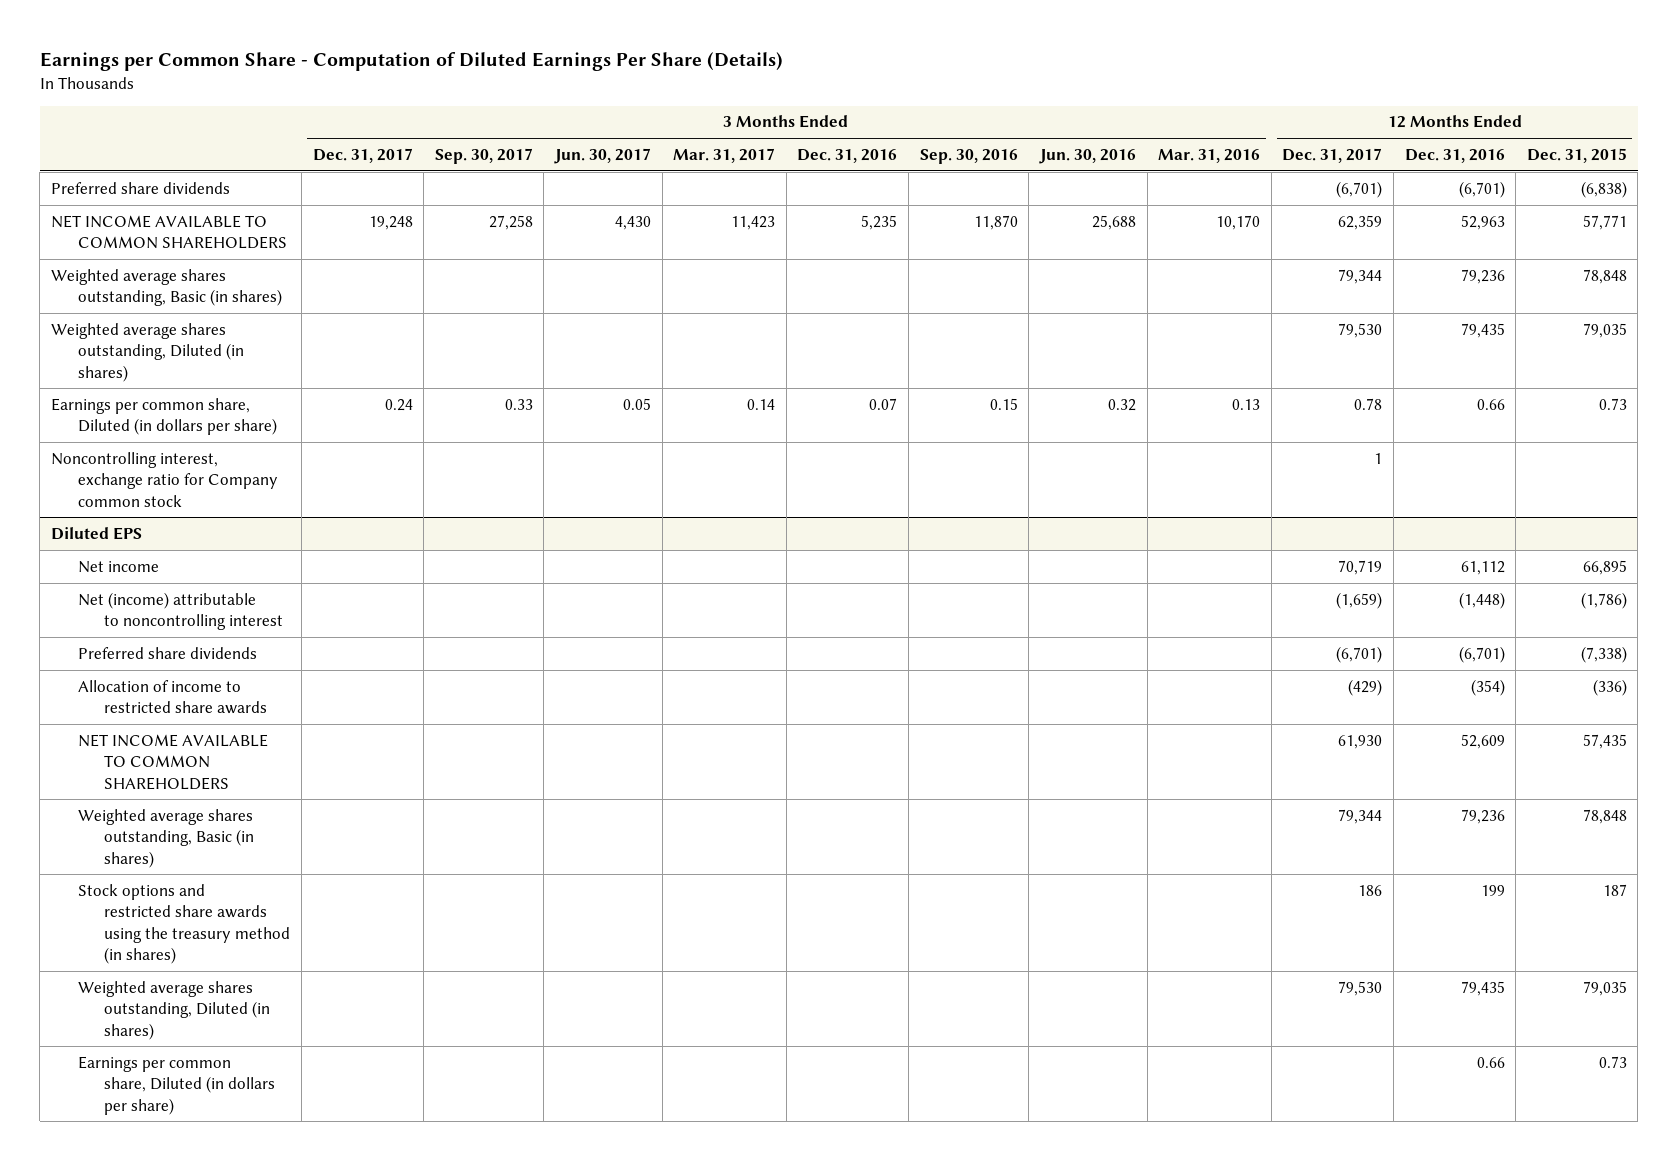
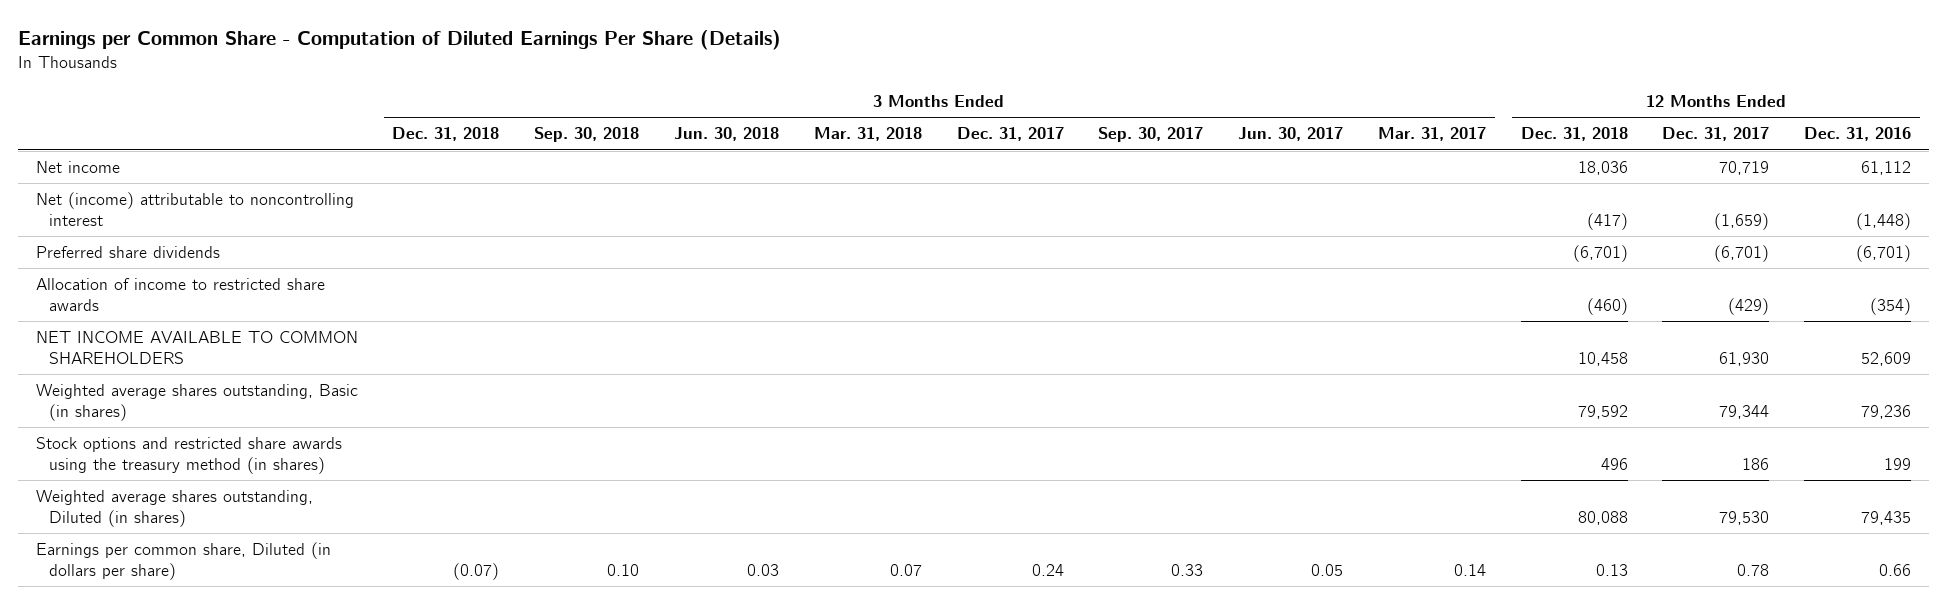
- | 3 Months Ended Dec. 31, 2017 | 3 Months Ended Sep. 30, 2017 | 3 Months Ended Jun. 30, 2017 | 3 Months Ended Mar. 31, 2017 | 3 Months Ended Dec. 31, 2016 | 3 Months Ended Sep. 30, 2016 | 3 Months Ended Jun. 30, 2016 | 3 Months Ended Mar. 31, 2016 | 12 Months Ended Dec. 31, 2017 | 12 Months Ended Dec. 31, 2016 | 12 Months Ended Dec. 31, 2015
+ | 3 Months Ended Dec. 31, 2018 | 3 Months Ended Sep. 30, 2018 | 3 Months Ended Jun. 30, 2018 | 3 Months Ended Mar. 31, 2018 | 3 Months Ended Dec. 31, 2017 | 3 Months Ended Sep. 30, 2017 | 3 Months Ended Jun. 30, 2017 | 3 Months Ended Mar. 31, 2017 | 12 Months Ended Dec. 31, 2018 | 12 Months Ended Dec. 31, 2017 | 12 Months Ended Dec. 31, 2016
- Preferred share dividends | | | | | | | | | (6,701) | (6,701) | (6,838)
- NET INCOME AVAILABLE TO COMMON SHAREHOLDERS | 19,248 | 27,258 | 4,430 | 11,423 | 5,235 | 11,870 | 25,688 | 10,170 | 62,359 | 52,963 | 57,771
- Weighted average shares outstanding, Basic (in shares) | | | | | | | | | 79,344 | 79,236 | 78,848
- Weighted average shares outstanding, Diluted (in shares) | | | | | | | | | 79,530 | 79,435 | 79,035
- Noncontrolling interest, exchange ratio for Company common stock | | | | | | | | | 1 | |
- Diluted EPS
- Earnings per common share, Diluted (in dollars per share) | | | | | | | | | | 0.66 | 0.73
moved down: Earnings per common share, Diluted (in dollars per share) | (0.07) | 0.10 | 0.03 | 0.07 | 0.24 | 0.33 | 0.05 | 0.14 | 0.13 | 0.78 | 0.66

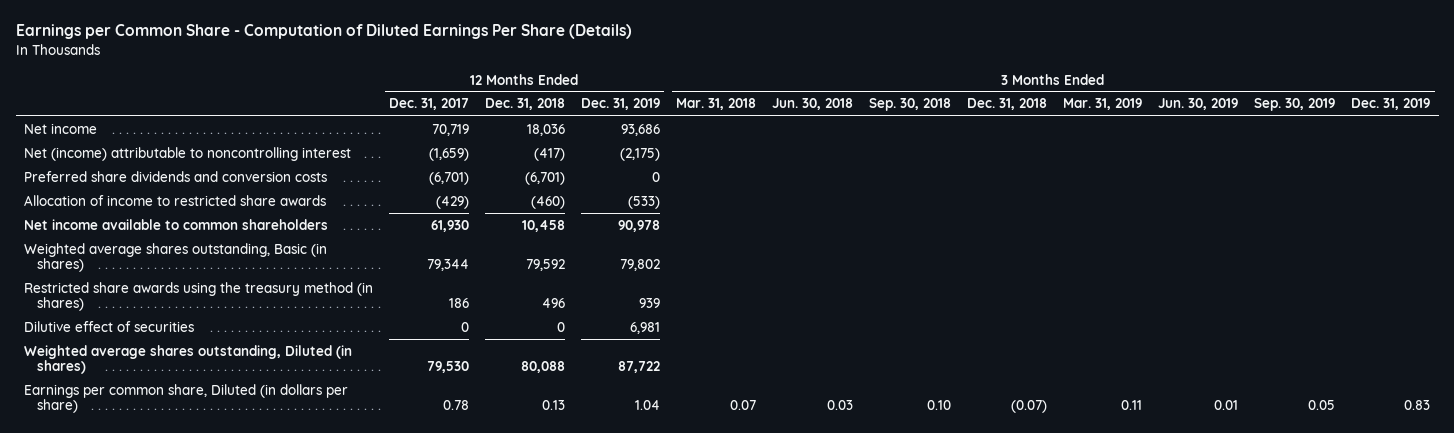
- | 3 Months Ended Dec. 31, 2018 | 3 Months Ended Sep. 30, 2018 | 3 Months Ended Jun. 30, 2018 | 3 Months Ended Mar. 31, 2018 | 3 Months Ended Dec. 31, 2017 | 3 Months Ended Sep. 30, 2017 | 3 Months Ended Jun. 30, 2017 | 3 Months Ended Mar. 31, 2017 | 12 Months Ended Dec. 31, 2018 | 12 Months Ended Dec. 31, 2017 | 12 Months Ended Dec. 31, 2016
+ | 12 Months Ended Dec. 31, 2017 | 12 Months Ended Dec. 31, 2018 | 12 Months Ended Dec. 31, 2019 | 3 Months Ended Mar. 31, 2018 | 3 Months Ended Jun. 30, 2018 | 3 Months Ended Sep. 30, 2018 | 3 Months Ended Dec. 31, 2018 | 3 Months Ended Mar. 31, 2019 | 3 Months Ended Jun. 30, 2019 | 3 Months Ended Sep. 30, 2019 | 3 Months Ended Dec. 31, 2019
- Preferred share dividends | | | | | | | | | (6,701) | (6,701) | (6,701)
+ Preferred share dividends and conversion costs | (6,701) | (6,701) | 0 | | | | | | | |
- NET INCOME AVAILABLE TO COMMON SHAREHOLDERS | | | | | | | | | 10,458 | 61,930 | 52,609
+ Net income available to common shareholders | 61,930 | 10,458 | 90,978 | | | | | | | |
- Stock options and restricted share awards using the treasury method (in shares) | | | | | | | | | 496 | 186 | 199
+ Restricted share awards using the treasury method (in shares) | 186 | 496 | 939 | | | | | | | |
+ Dilutive effect of securities | 0 | 0 | 6,981 | | | | | | | |

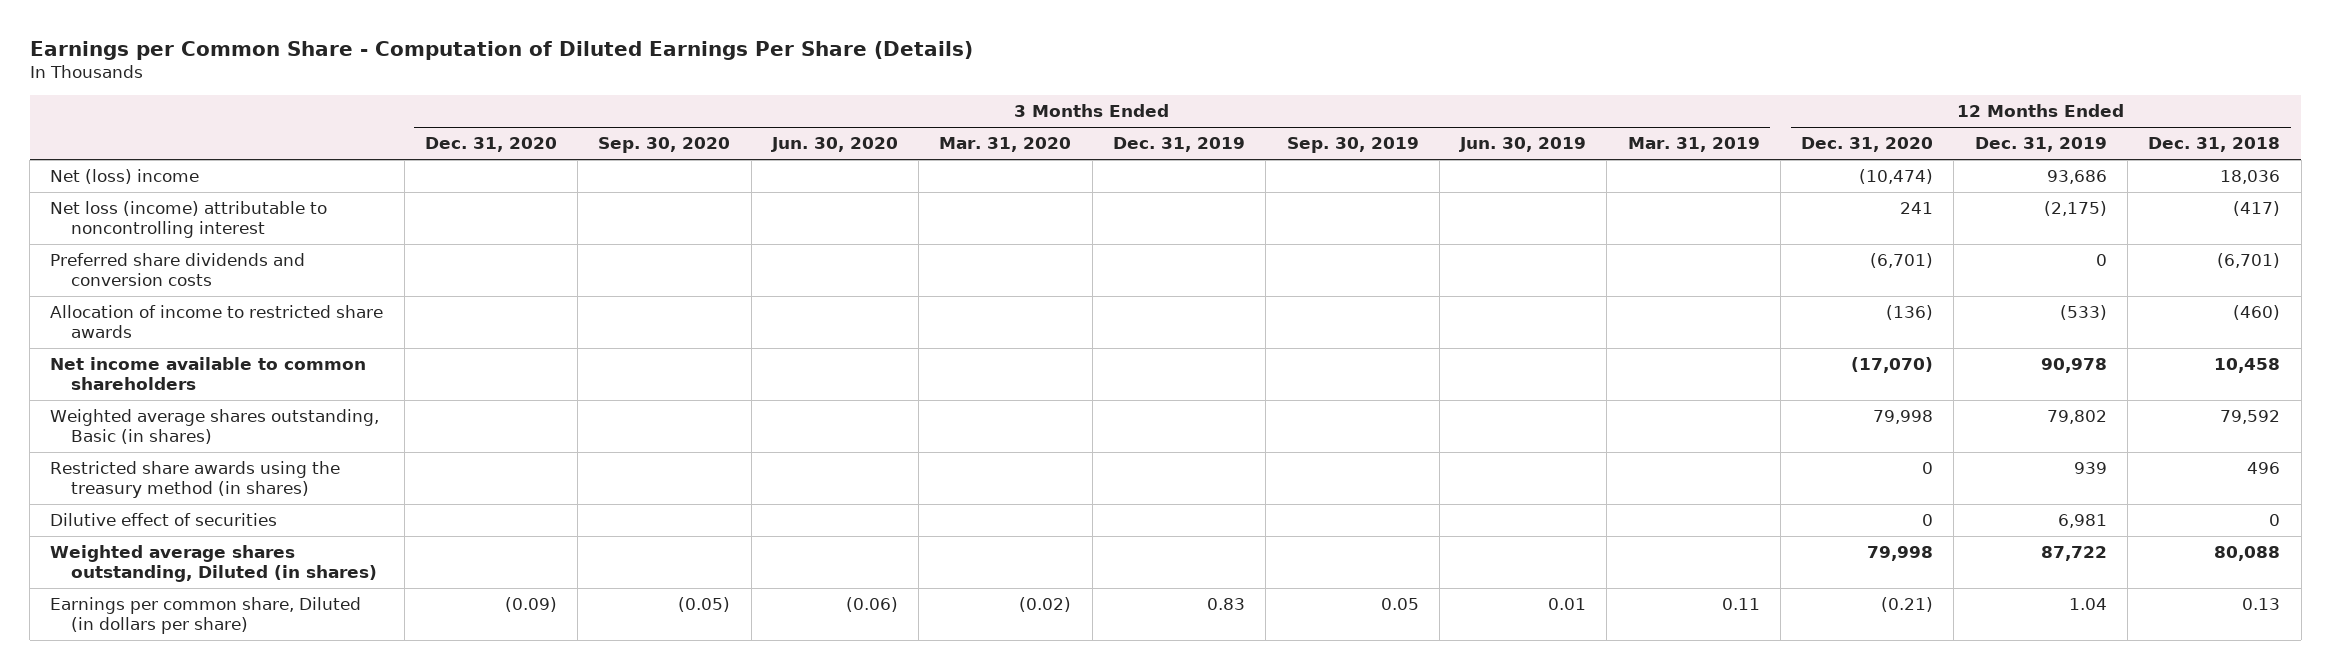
- | 12 Months Ended Dec. 31, 2017 | 12 Months Ended Dec. 31, 2018 | 12 Months Ended Dec. 31, 2019 | 3 Months Ended Mar. 31, 2018 | 3 Months Ended Jun. 30, 2018 | 3 Months Ended Sep. 30, 2018 | 3 Months Ended Dec. 31, 2018 | 3 Months Ended Mar. 31, 2019 | 3 Months Ended Jun. 30, 2019 | 3 Months Ended Sep. 30, 2019 | 3 Months Ended Dec. 31, 2019
+ | 3 Months Ended Dec. 31, 2020 | 3 Months Ended Sep. 30, 2020 | 3 Months Ended Jun. 30, 2020 | 3 Months Ended Mar. 31, 2020 | 3 Months Ended Dec. 31, 2019 | 3 Months Ended Sep. 30, 2019 | 3 Months Ended Jun. 30, 2019 | 3 Months Ended Mar. 31, 2019 | 12 Months Ended Dec. 31, 2020 | 12 Months Ended Dec. 31, 2019 | 12 Months Ended Dec. 31, 2018
- Net income | 70,719 | 18,036 | 93,686 | | | | | | | |
- Net (income) attributable to noncontrolling interest | (1,659) | (417) | (2,175) | | | | | | | |
+ Net (loss) income | | | | | | | | | (10,474) | 93,686 | 18,036
+ Net loss (income) attributable to noncontrolling interest | | | | | | | | | 241 | (2,175) | (417)

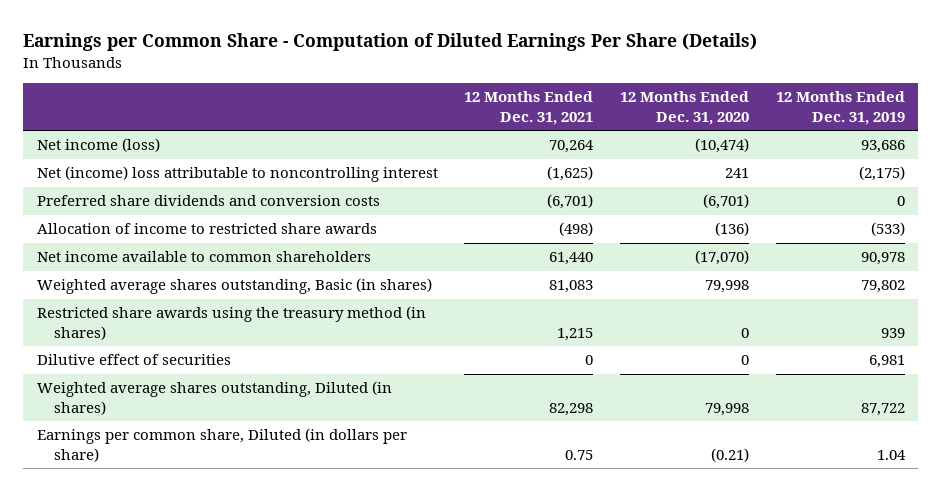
- | 3 Months Ended Dec. 31, 2020 | 3 Months Ended Sep. 30, 2020 | 3 Months Ended Jun. 30, 2020 | 3 Months Ended Mar. 31, 2020 | 3 Months Ended Dec. 31, 2019 | 3 Months Ended Sep. 30, 2019 | 3 Months Ended Jun. 30, 2019 | 3 Months Ended Mar. 31, 2019 | 12 Months Ended Dec. 31, 2020 | 12 Months Ended Dec. 31, 2019 | 12 Months Ended Dec. 31, 2018
+ | 12 Months Ended Dec. 31, 2021 | 12 Months Ended Dec. 31, 2020 | 12 Months Ended Dec. 31, 2019
- Net (loss) income | | | | | | | | | (10,474) | 93,686 | 18,036
- Net loss (income) attributable to noncontrolling interest | | | | | | | | | 241 | (2,175) | (417)
+ Net income (loss) | 70,264 | (10,474) | 93,686
+ Net (income) loss attributable to noncontrolling interest | (1,625) | 241 | (2,175)

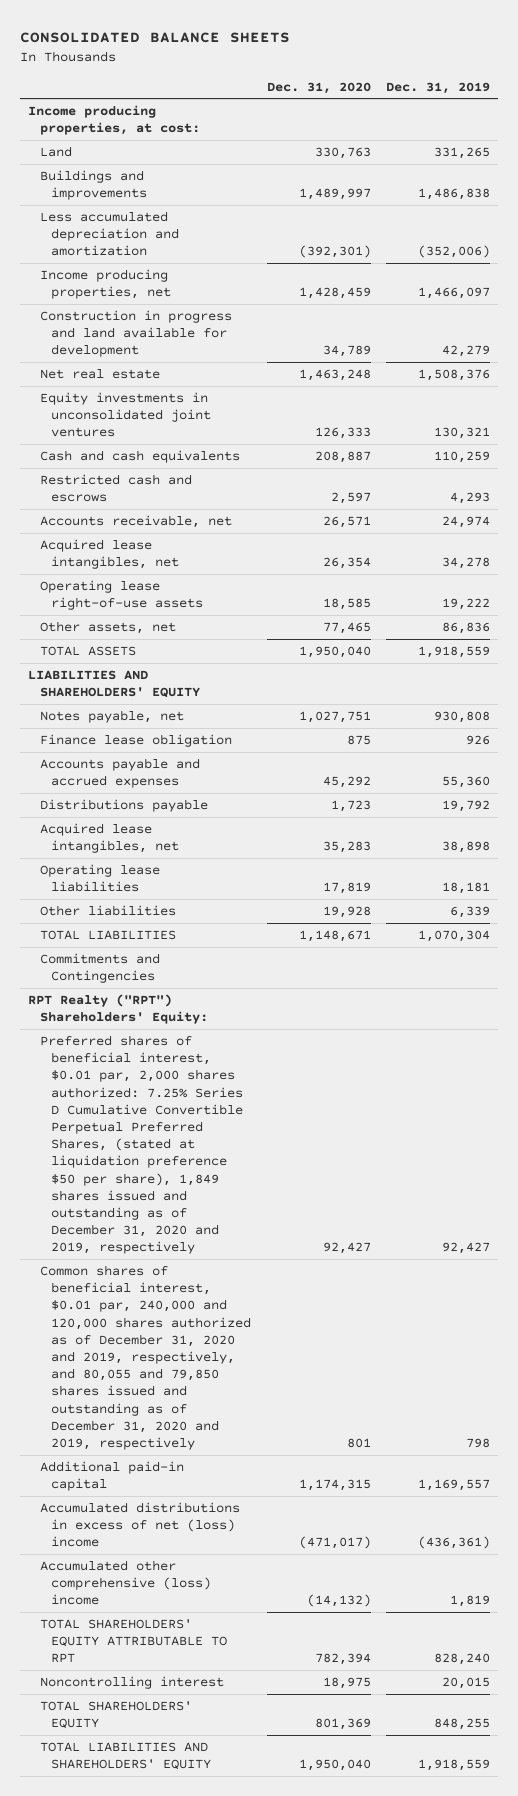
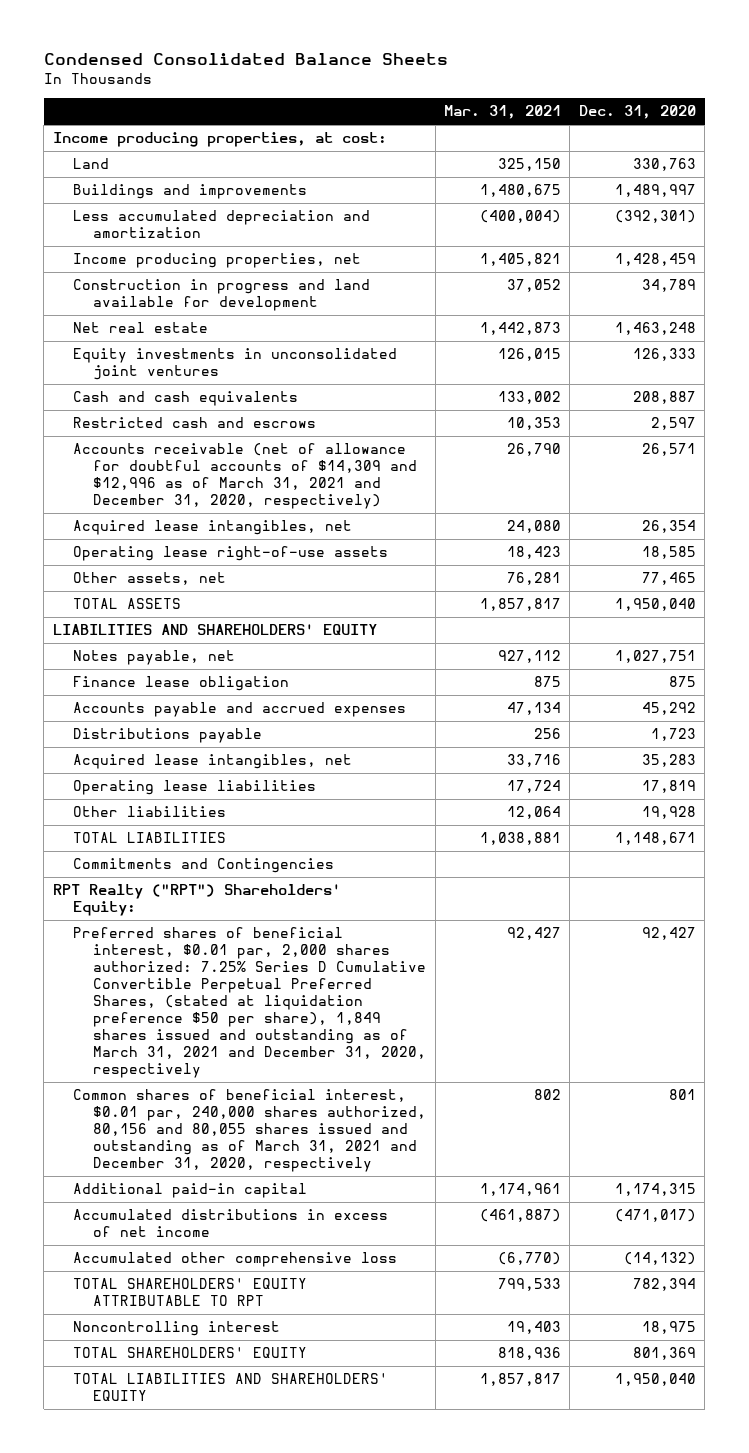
- CONSOLIDATED BALANCE SHEETS
+ Condensed Consolidated Balance Sheets
- | Dec. 31, 2020 | Dec. 31, 2019
+ | Mar. 31, 2021 | Dec. 31, 2020
- Accounts receivable, net | 26,571 | 24,974
+ Accounts receivable (net of allowance for doubtful accounts of $14,309 and $12,996 as of March 31, 2021 and December 31, 2020, respectively) | 26,790 | 26,571
- Preferred shares of beneficial interest, $0.01 par, 2,000 shares authorized: 7.25% Series D Cumulative Convertible Perpetual Preferred Shares, (stated at liquidation preference $50 per share), 1,849 shares issued and outstanding as of December 31, 2020 and 2019, respectively | 92,427 | 92,427
- Common shares of beneficial interest, $0.01 par, 240,000 and 120,000 shares authorized as of December 31, 2020 and 2019, respectively, and 80,055 and 79,850 shares issued and outstanding as of December 31, 2020 and 2019, respectively | 801 | 798
+ Preferred shares of beneficial interest, $0.01 par, 2,000 shares authorized: 7.25% Series D Cumulative Convertible Perpetual Preferred Shares, (stated at liquidation preference $50 per share), 1,849 shares issued and outstanding as of March 31, 2021 and December 31, 2020, respectively | 92,427 | 92,427
+ Common shares of beneficial interest, $0.01 par, 240,000 shares authorized, 80,156 and 80,055 shares issued and outstanding as of March 31, 2021 and December 31, 2020, respectively | 802 | 801
- Accumulated distributions in excess of net (loss) income | (471,017) | (436,361)
- Accumulated other comprehensive (loss) income | (14,132) | 1,819
+ Accumulated distributions in excess of net income | (461,887) | (471,017)
+ Accumulated other comprehensive loss | (6,770) | (14,132)

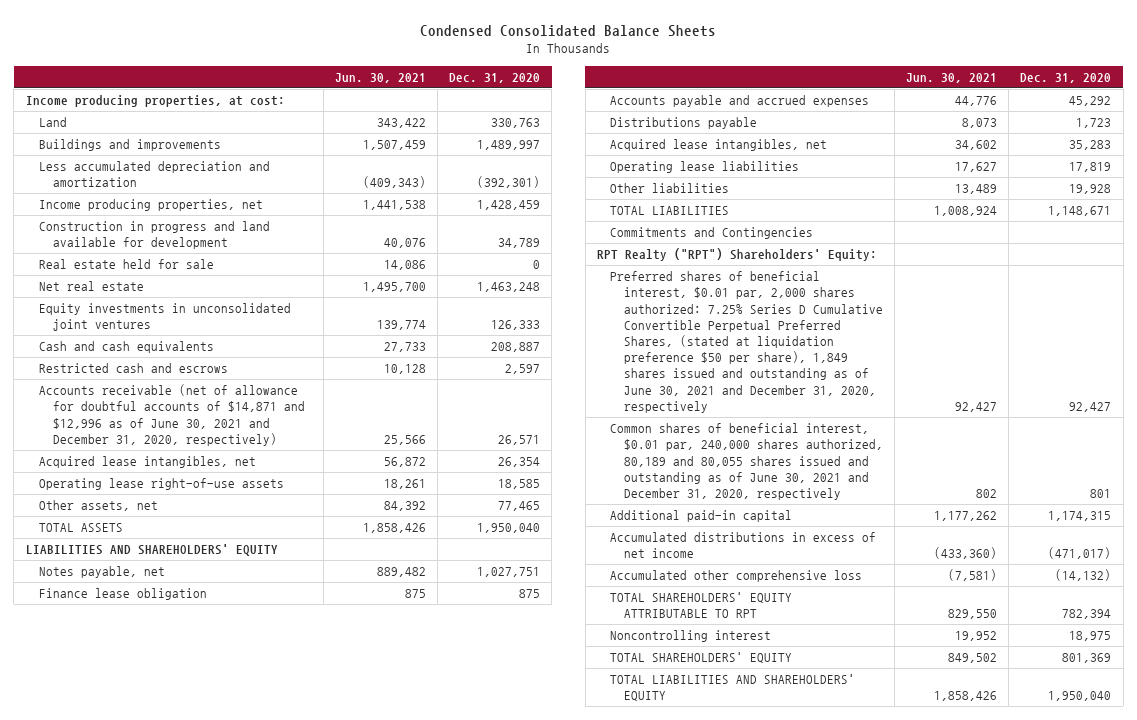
- | Mar. 31, 2021 | Dec. 31, 2020
+ | Jun. 30, 2021 | Dec. 31, 2020
+ Real estate held for sale | 14,086 | 0
- Accounts receivable (net of allowance for doubtful accounts of $14,309 and $12,996 as of March 31, 2021 and December 31, 2020, respectively) | 26,790 | 26,571
+ Accounts receivable (net of allowance for doubtful accounts of $14,871 and $12,996 as of June 30, 2021 and December 31, 2020, respectively) | 25,566 | 26,571
- Preferred shares of beneficial interest, $0.01 par, 2,000 shares authorized: 7.25% Series D Cumulative Convertible Perpetual Preferred Shares, (stated at liquidation preference $50 per share), 1,849 shares issued and outstanding as of March 31, 2021 and December 31, 2020, respectively | 92,427 | 92,427
- Common shares of beneficial interest, $0.01 par, 240,000 shares authorized, 80,156 and 80,055 shares issued and outstanding as of March 31, 2021 and December 31, 2020, respectively | 802 | 801
+ Preferred shares of beneficial interest, $0.01 par, 2,000 shares authorized: 7.25% Series D Cumulative Convertible Perpetual Preferred Shares, (stated at liquidation preference $50 per share), 1,849 shares issued and outstanding as of June 30, 2021 and December 31, 2020, respectively | 92,427 | 92,427
+ Common shares of beneficial interest, $0.01 par, 240,000 shares authorized, 80,189 and 80,055 shares issued and outstanding as of June 30, 2021 and December 31, 2020, respectively | 802 | 801

